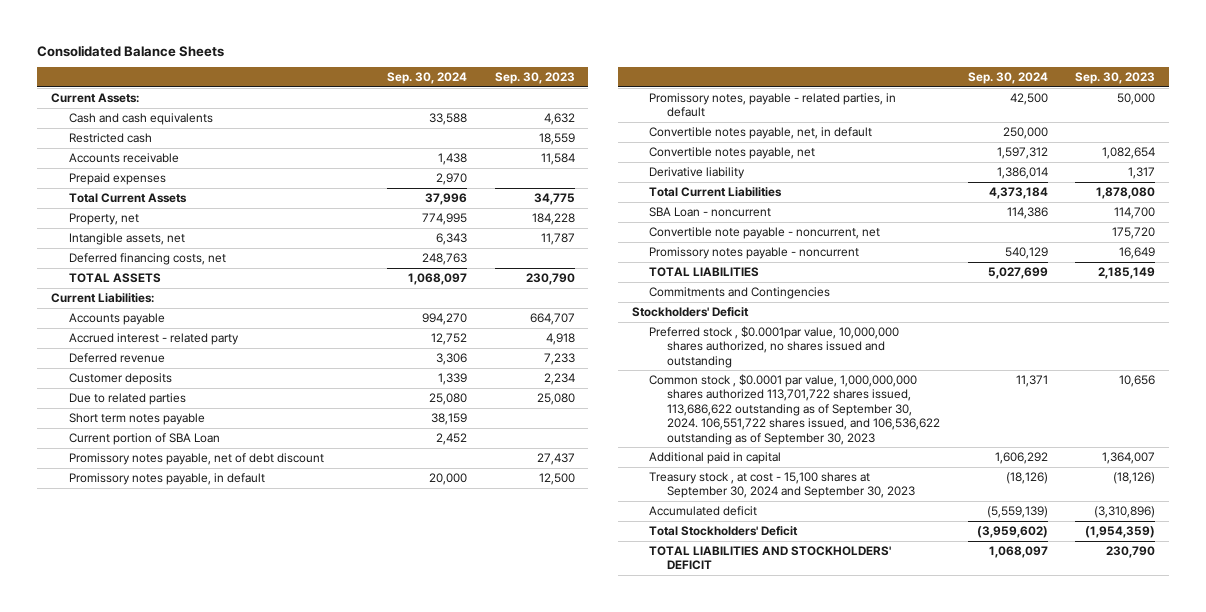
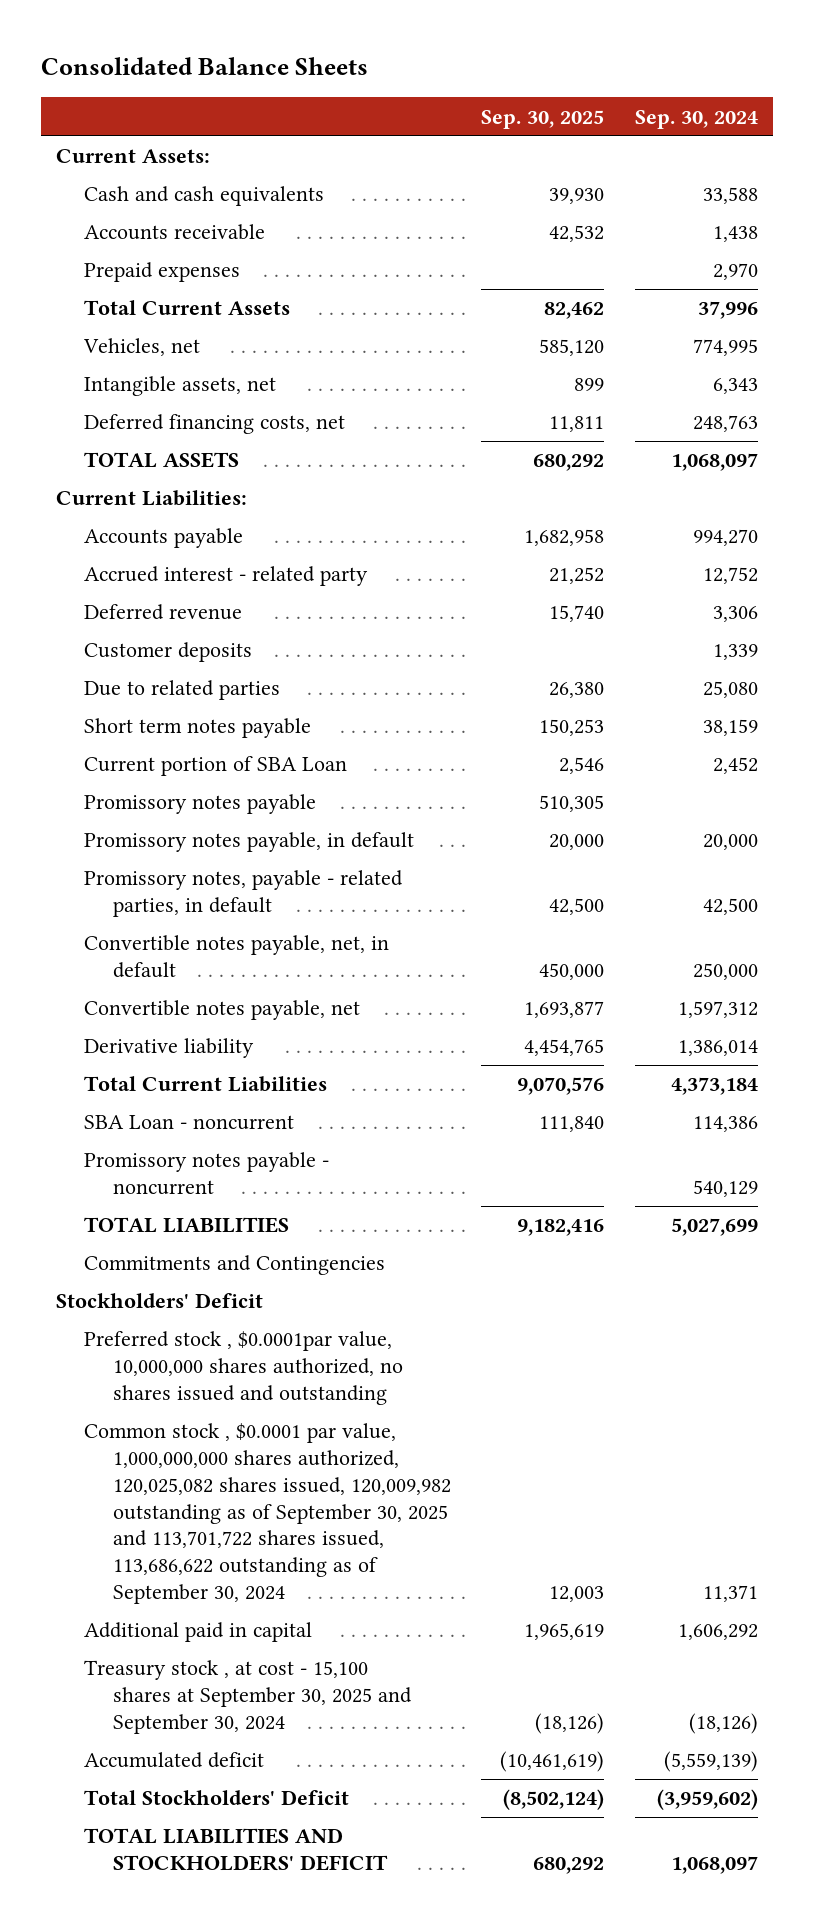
- | Sep. 30, 2024 | Sep. 30, 2023
+ | Sep. 30, 2025 | Sep. 30, 2024
- Restricted cash | | 18,559
- Property, net | 774,995 | 184,228
+ Vehicles, net | 585,120 | 774,995
- Promissory notes payable, net of debt discount | | 27,437
+ Promissory notes payable | 510,305 |
- Convertible note payable - noncurrent, net | | 175,720
- Common stock , $0.0001 par value, 1,000,000,000 shares authorized 113,701,722 shares issued, 113,686,622 outstanding as of September 30, 2024. 106,551,722 shares issued, and 106,536,622 outstanding as of September 30, 2023 | 11,371 | 10,656
+ Common stock , $0.0001 par value, 1,000,000,000 shares authorized, 120,025,082 shares issued, 120,009,982 outstanding as of September 30, 2025 and 113,701,722 shares issued, 113,686,622 outstanding as of September 30, 2024 | 12,003 | 11,371
- Treasury stock , at cost - 15,100 shares at September 30, 2024 and September 30, 2023 | (18,126) | (18,126)
+ Treasury stock , at cost - 15,100 shares at September 30, 2025 and September 30, 2024 | (18,126) | (18,126)

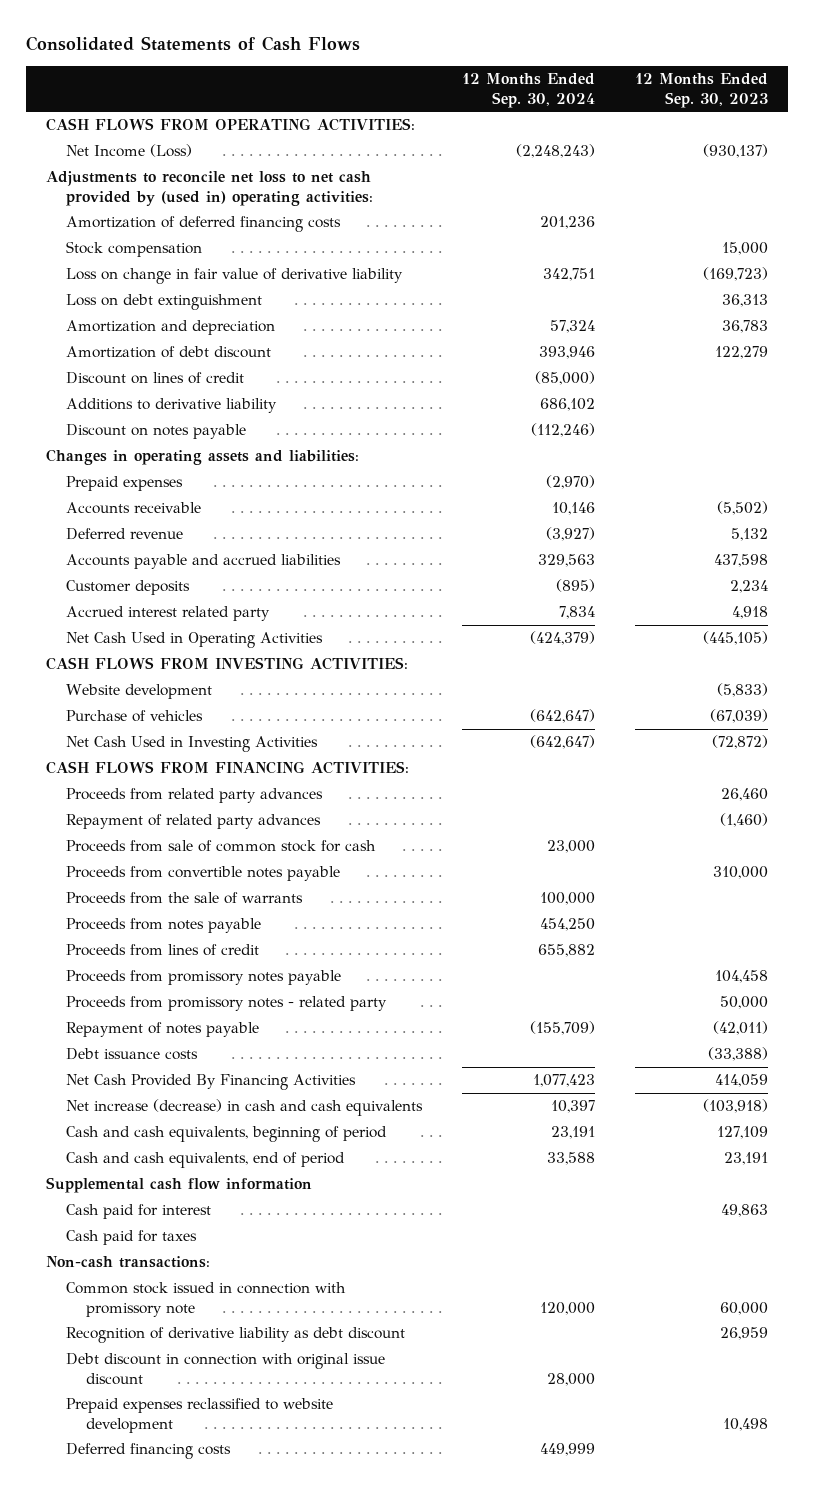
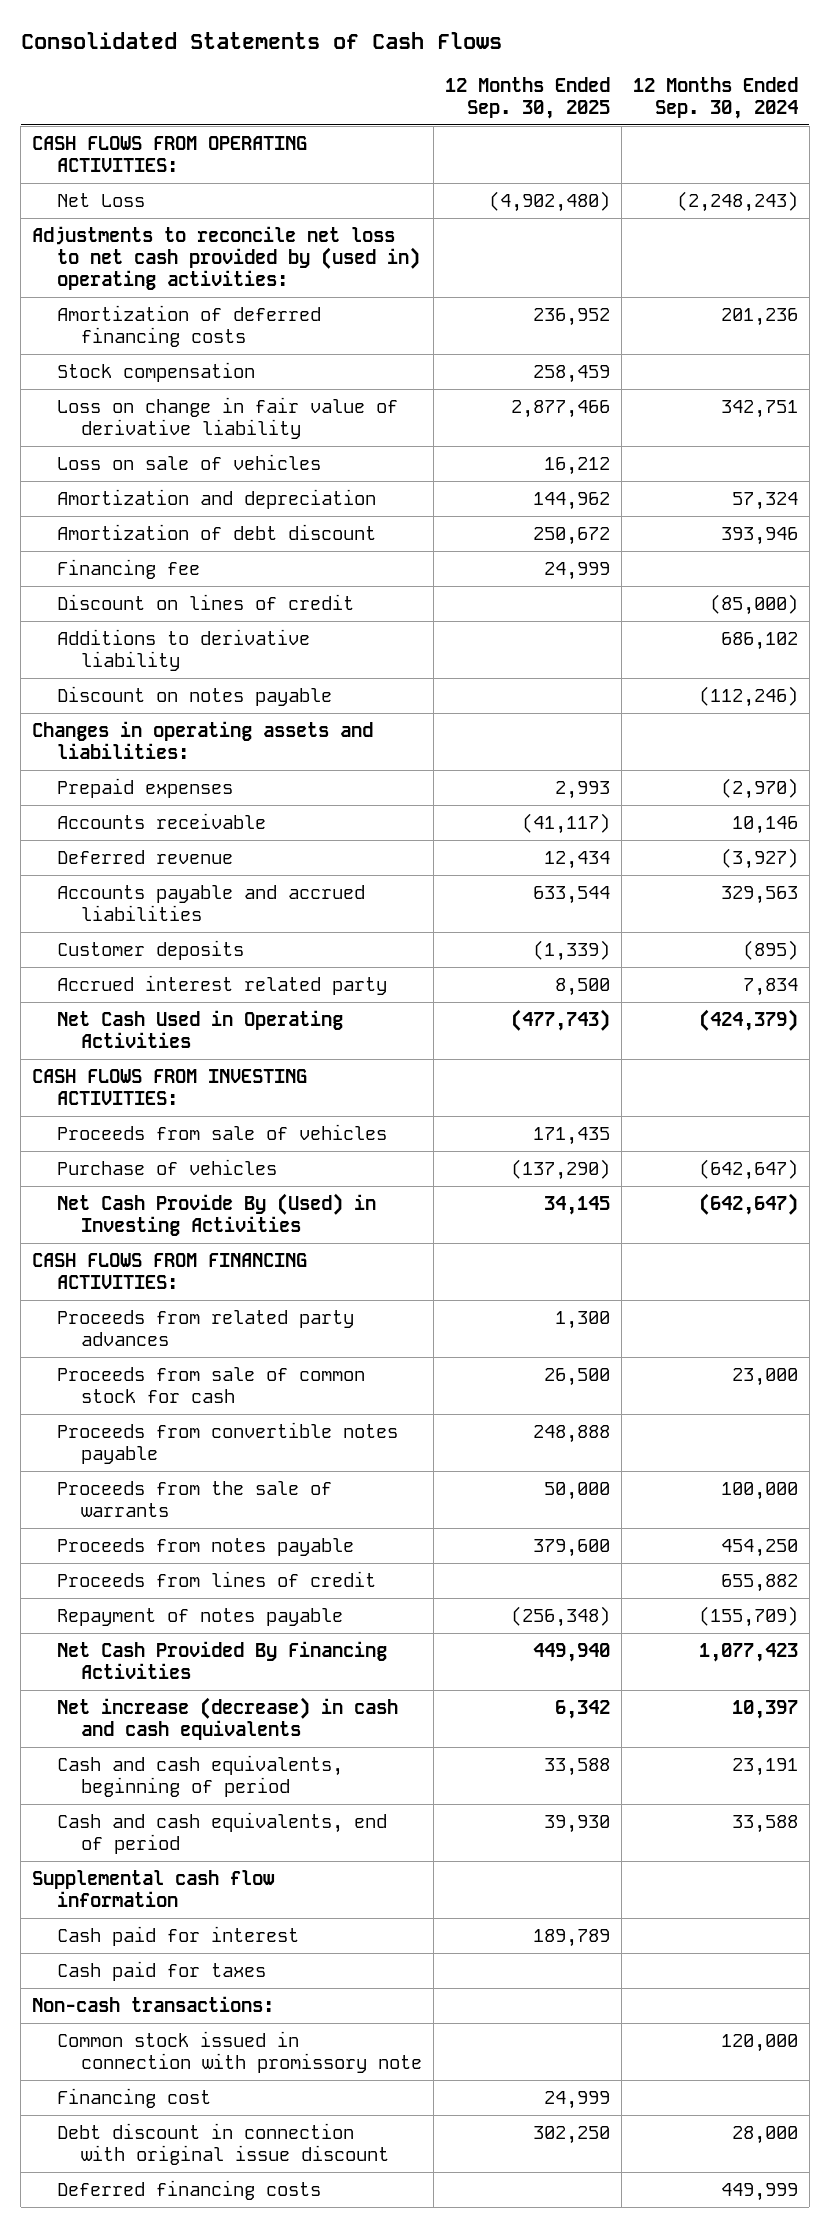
- | 12 Months Ended Sep. 30, 2024 | 12 Months Ended Sep. 30, 2023
+ | 12 Months Ended Sep. 30, 2025 | 12 Months Ended Sep. 30, 2024
- Net Income (Loss) | (2,248,243) | (930,137)
+ Net Loss | (4,902,480) | (2,248,243)
- Loss on debt extinguishment | | 36,313
+ Loss on sale of vehicles | 16,212 |
+ Financing fee | 24,999 |
- Website development | | (5,833)
+ Proceeds from sale of vehicles | 171,435 |
- Net Cash Used in Investing Activities | (642,647) | (72,872)
+ Net Cash Provide By (Used) in Investing Activities | 34,145 | (642,647)
- Repayment of related party advances | | (1,460)
- Proceeds from promissory notes payable | | 104,458
- Proceeds from promissory notes - related party | | 50,000
- Debt issuance costs | | (33,388)
- Recognition of derivative liability as debt discount | | 26,959
+ Financing cost | 24,999 |
- Prepaid expenses reclassified to website development | | 10,498

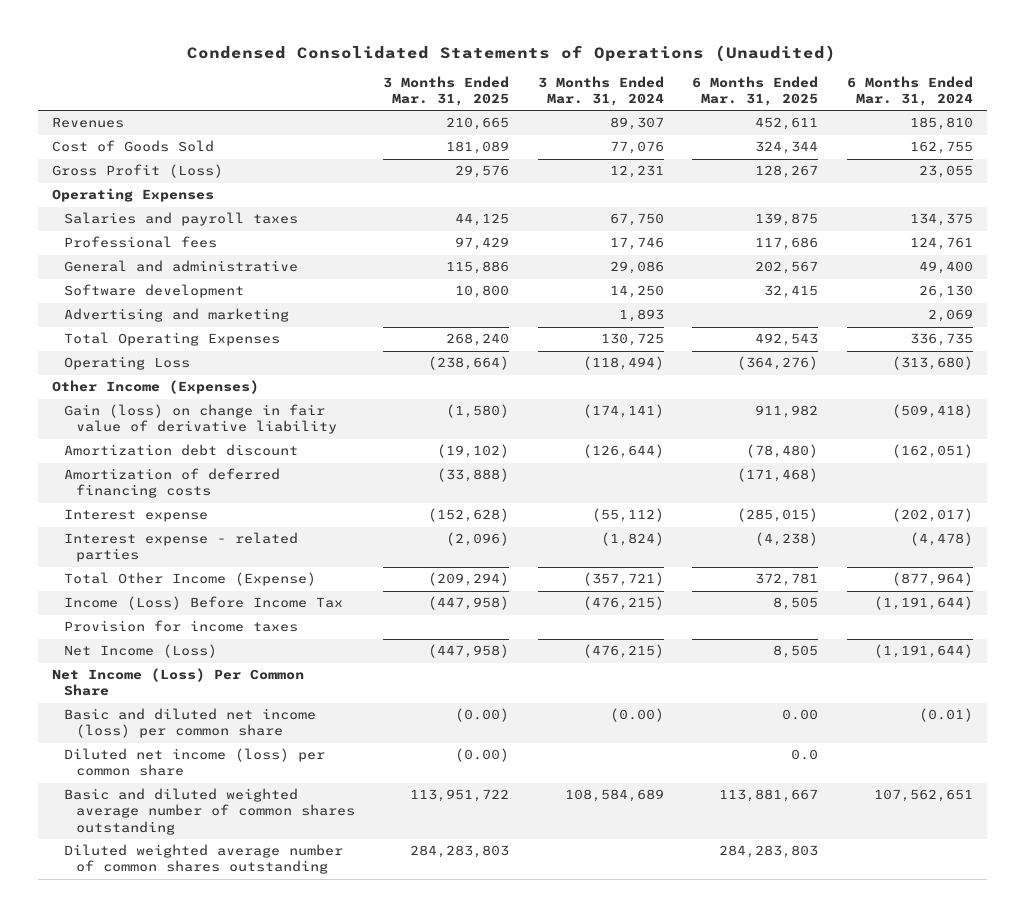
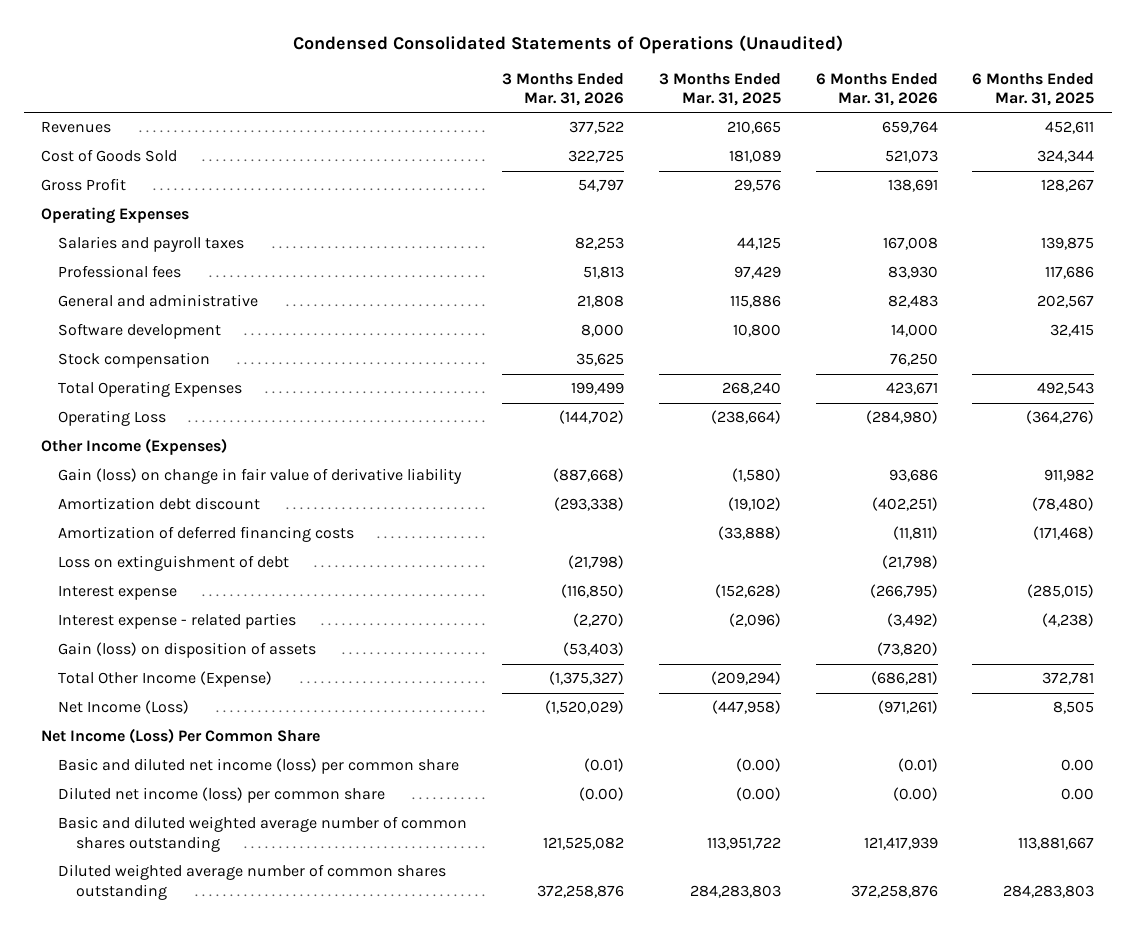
- | 3 Months Ended Mar. 31, 2025 | 3 Months Ended Mar. 31, 2024 | 6 Months Ended Mar. 31, 2025 | 6 Months Ended Mar. 31, 2024
+ | 3 Months Ended Mar. 31, 2026 | 3 Months Ended Mar. 31, 2025 | 6 Months Ended Mar. 31, 2026 | 6 Months Ended Mar. 31, 2025
- Gross Profit (Loss) | 29,576 | 12,231 | 128,267 | 23,055
+ Gross Profit | 54,797 | 29,576 | 138,691 | 128,267
- Advertising and marketing | | 1,893 | | 2,069
+ Stock compensation | 35,625 | | 76,250 |
+ Loss on extinguishment of debt | (21,798) | | (21,798) |
+ Gain (loss) on disposition of assets | (53,403) | | (73,820) |
- Income (Loss) Before Income Tax | (447,958) | (476,215) | 8,505 | (1,191,644)
- Provision for income taxes
- Diluted net income (loss) per common share | (0.00) | | 0.0 |
+ Diluted net income (loss) per common share | (0.00) | (0.00) | (0.00) | 0.00

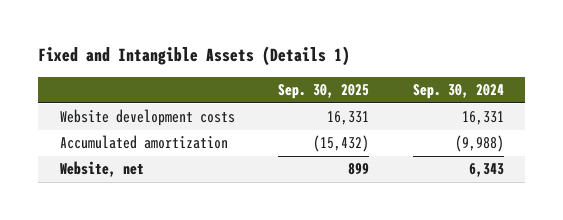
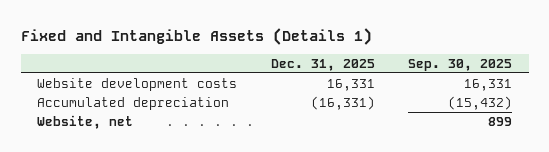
- | Sep. 30, 2025 | Sep. 30, 2024
+ | Dec. 31, 2025 | Sep. 30, 2025
- Accumulated amortization | (15,432) | (9,988)
+ Accumulated depreciation | (16,331) | (15,432)

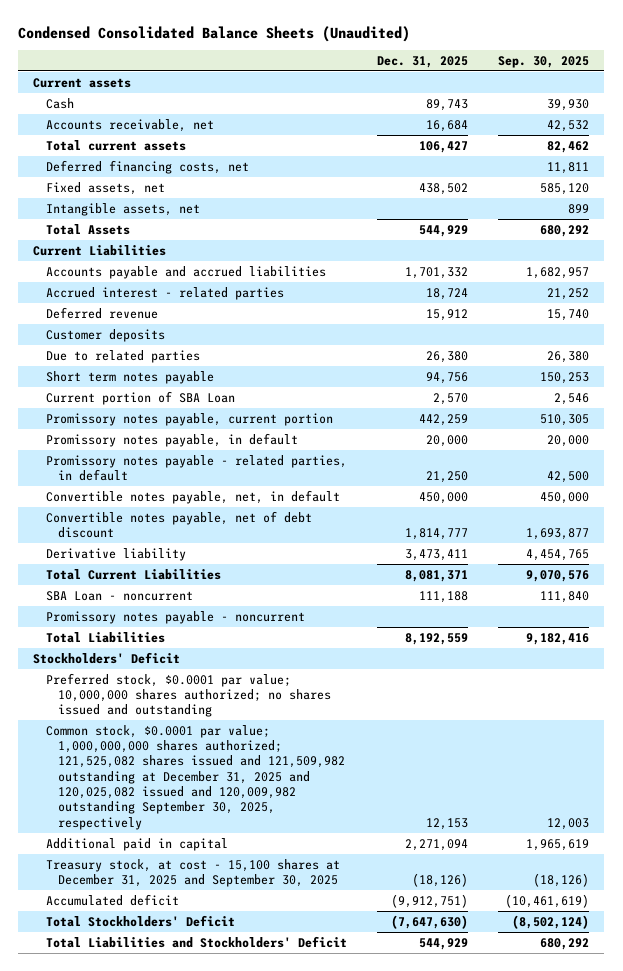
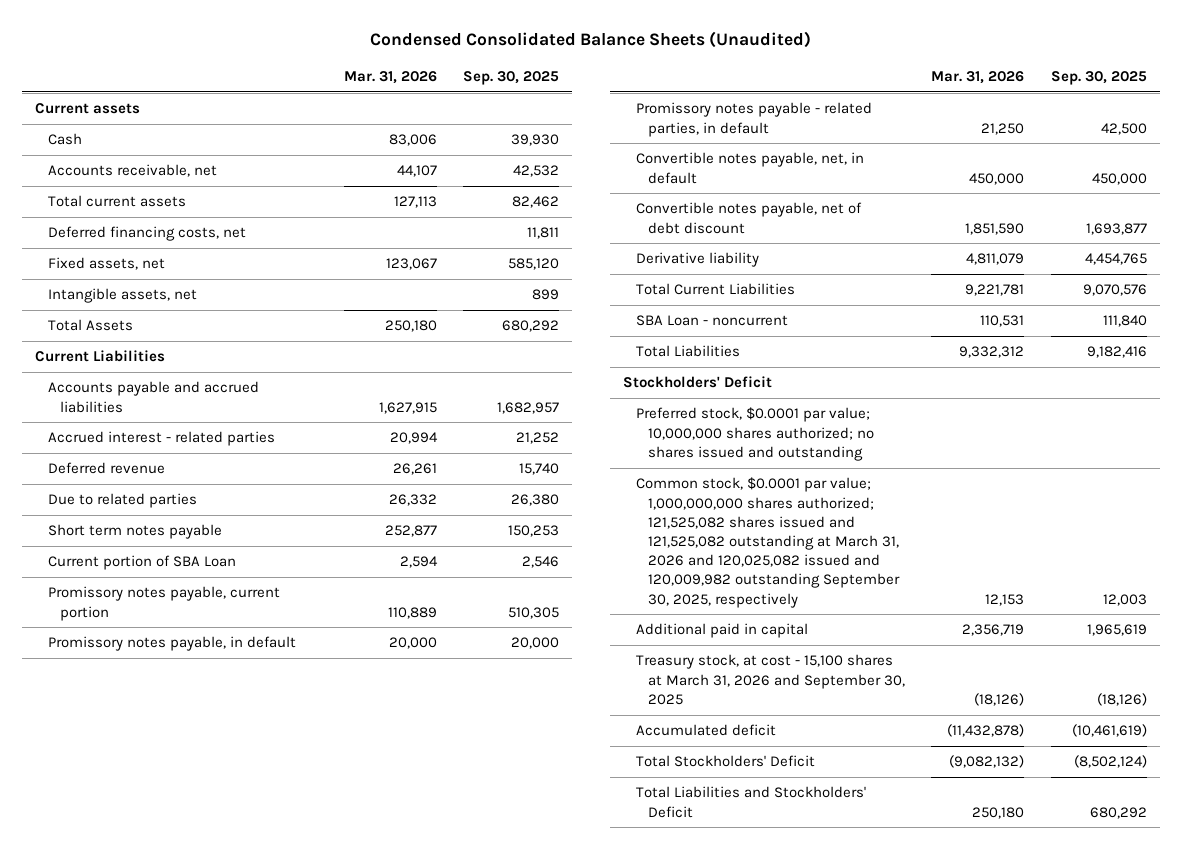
- | Dec. 31, 2025 | Sep. 30, 2025
+ | Mar. 31, 2026 | Sep. 30, 2025
- Customer deposits
- Promissory notes payable - noncurrent
- Common stock, $0.0001 par value; 1,000,000,000 shares authorized; 121,525,082 shares issued and 121,509,982 outstanding at December 31, 2025 and 120,025,082 issued and 120,009,982 outstanding September 30, 2025, respectively | 12,153 | 12,003
+ Common stock, $0.0001 par value; 1,000,000,000 shares authorized; 121,525,082 shares issued and 121,525,082 outstanding at March 31, 2026 and 120,025,082 issued and 120,009,982 outstanding September 30, 2025, respectively | 12,153 | 12,003
- Treasury stock, at cost - 15,100 shares at December 31, 2025 and September 30, 2025 | (18,126) | (18,126)
+ Treasury stock, at cost - 15,100 shares at March 31, 2026 and September 30, 2025 | (18,126) | (18,126)

